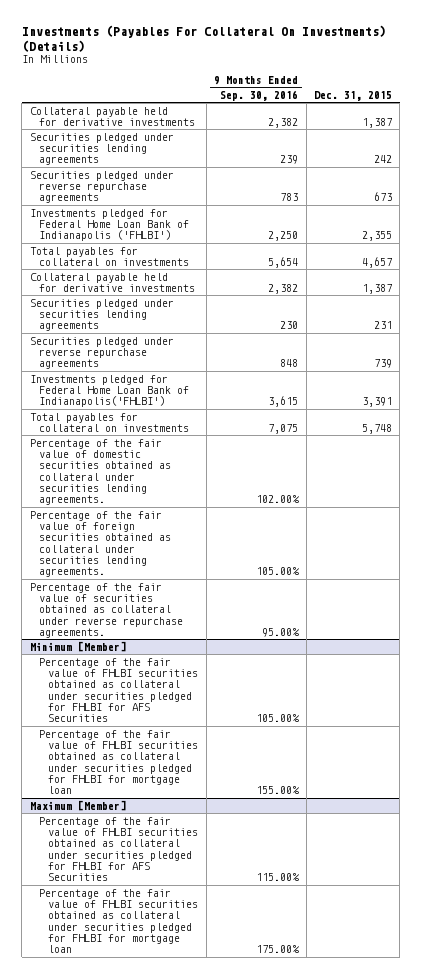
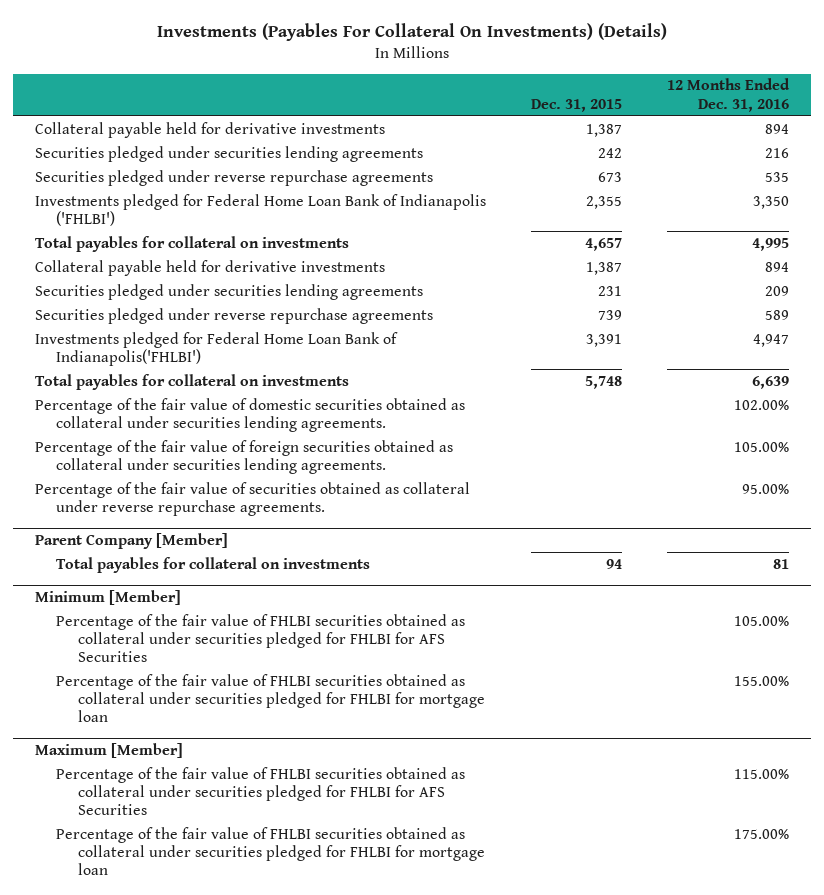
- | 9 Months Ended Sep. 30, 2016 | Dec. 31, 2015
+ | Dec. 31, 2015 | 12 Months Ended Dec. 31, 2016
+ Parent Company [Member]
+ Total payables for collateral on investments | 94 | 81

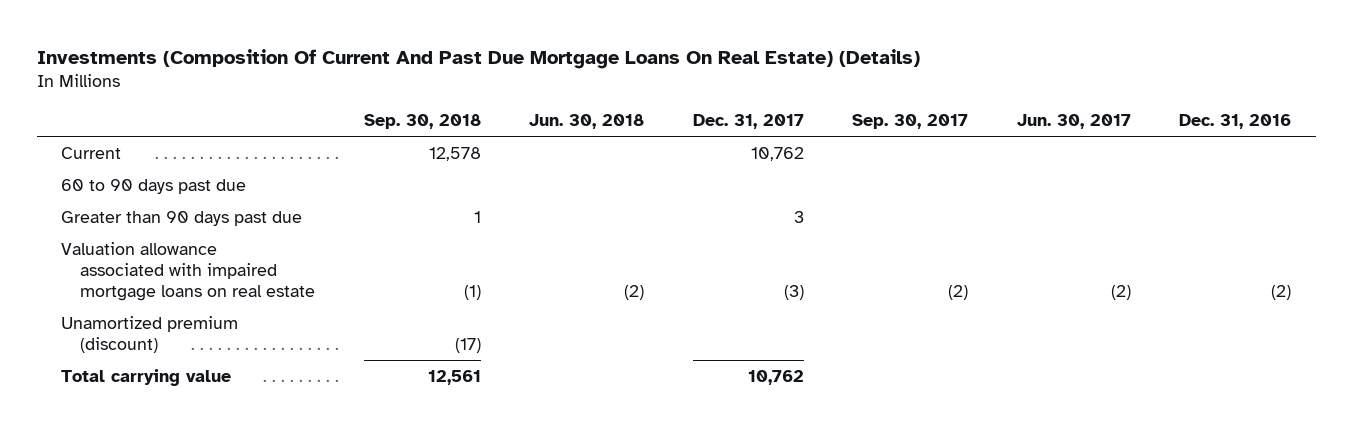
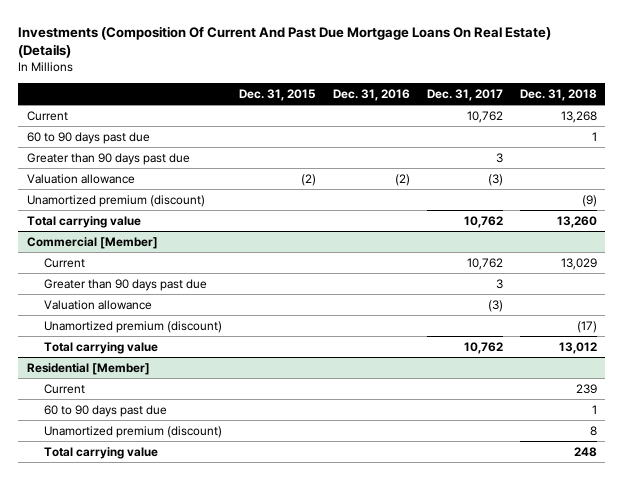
- | Sep. 30, 2018 | Jun. 30, 2018 | Dec. 31, 2017 | Sep. 30, 2017 | Jun. 30, 2017 | Dec. 31, 2016
+ | Dec. 31, 2015 | Dec. 31, 2016 | Dec. 31, 2017 | Dec. 31, 2018
- Valuation allowance associated with impaired mortgage loans on real estate | (1) | (2) | (3) | (2) | (2) | (2)
+ Valuation allowance | (2) | (2) | (3) |
+ Commercial [Member]
+ Current | | | 10,762 | 13,029
+ Greater than 90 days past due | | | 3 |
+ Valuation allowance | | | (3) |
+ Unamortized premium (discount) | | | | (17)
+ Total carrying value | | | 10,762 | 13,012
+ Residential [Member]
+ Current | | | | 239
+ 60 to 90 days past due | | | | 1
+ Unamortized premium (discount) | | | | 8
+ Total carrying value | | | | 248

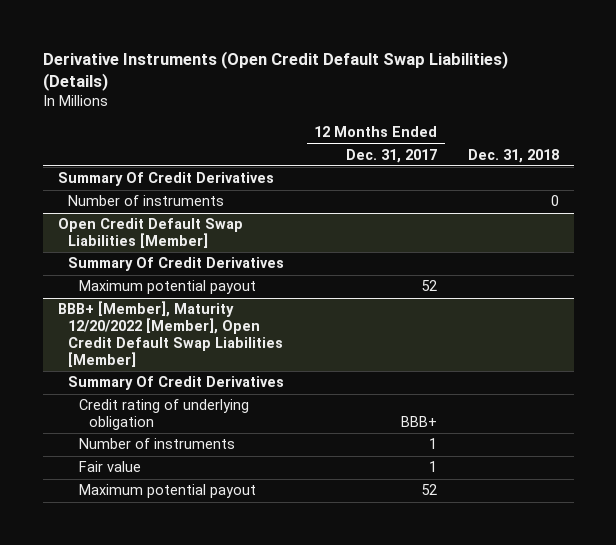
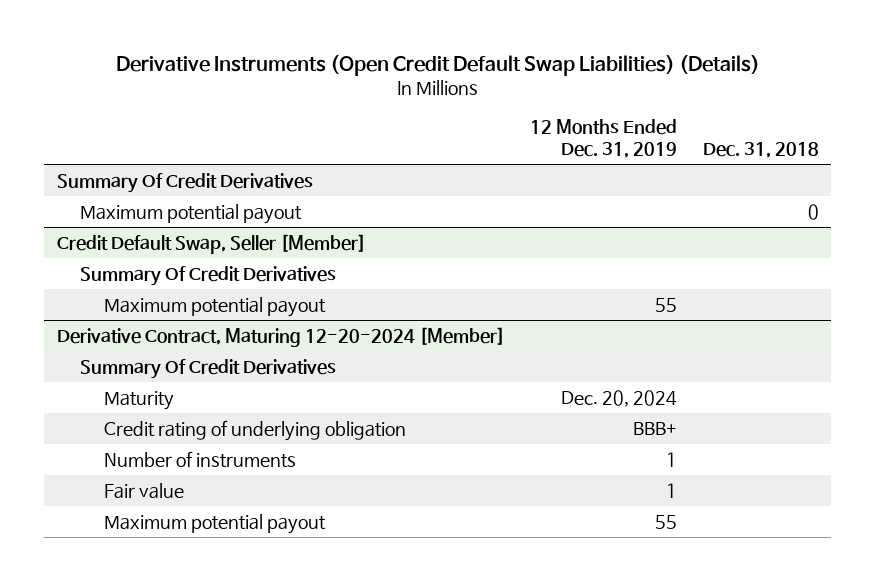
- | 12 Months Ended Dec. 31, 2017 | Dec. 31, 2018
+ | 12 Months Ended Dec. 31, 2019 | Dec. 31, 2018
- Number of instruments | | 0
- Open Credit Default Swap Liabilities [Member]
+ Maximum potential payout | | 0
+ Credit Default Swap, Seller [Member]
- BBB+ [Member], Maturity 12/20/2022 [Member], Open Credit Default Swap Liabilities [Member]
- Summary Of Credit Derivatives
- Credit rating of underlying obligation | BBB+ |
- Number of instruments | 1 |
- Fair value | 1 |
- Maximum potential payout | 52 |
+ Derivative Contract, Maturing 12-20-2024 [Member]
+ Summary Of Credit Derivatives
+ Maturity | Dec. 20, 2024 |
+ Credit rating of underlying obligation | BBB+ |
+ Number of instruments | 1 |
+ Fair value | 1 |
+ Maximum potential payout | 55 |

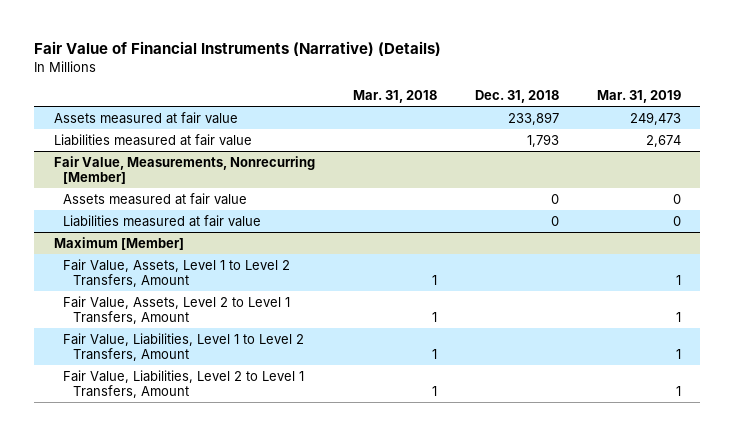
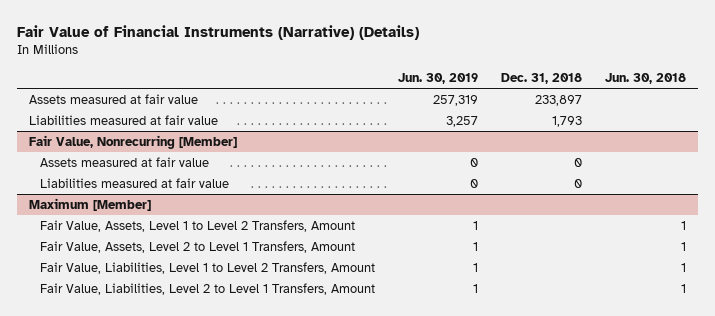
- | Mar. 31, 2018 | Dec. 31, 2018 | Mar. 31, 2019
+ | Jun. 30, 2019 | Dec. 31, 2018 | Jun. 30, 2018
- Fair Value, Measurements, Nonrecurring [Member]
+ Fair Value, Nonrecurring [Member]

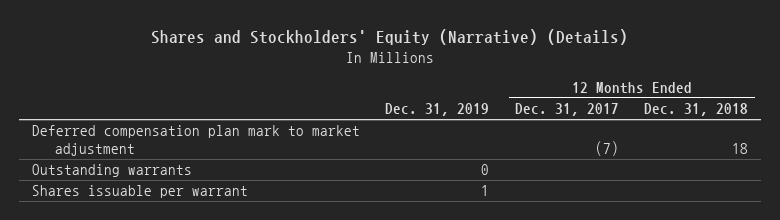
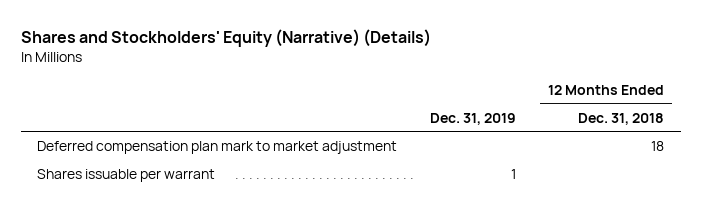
- | Dec. 31, 2019 | 12 Months Ended Dec. 31, 2017 | 12 Months Ended Dec. 31, 2018
+ | Dec. 31, 2019 | 12 Months Ended Dec. 31, 2018
- Outstanding warrants | 0 | |

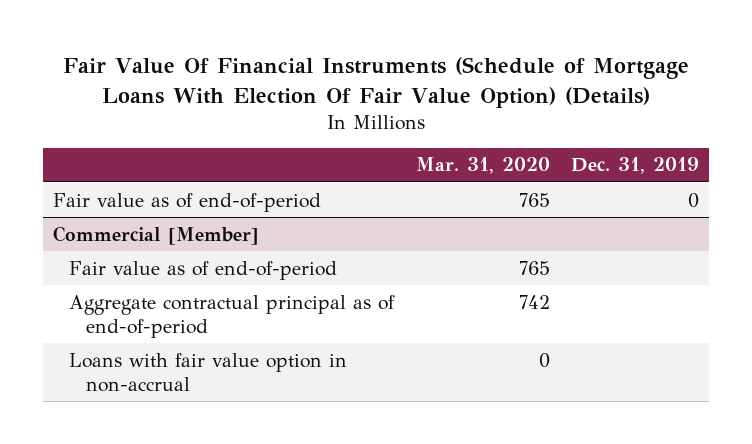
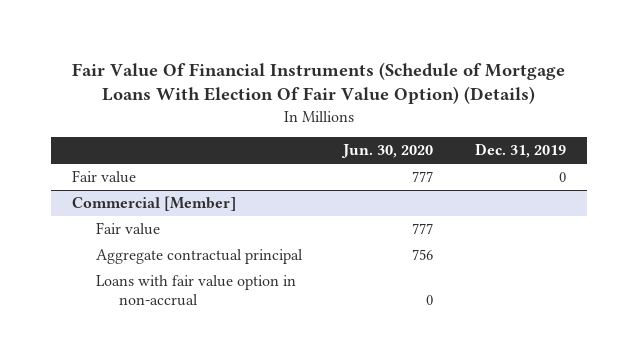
- | Mar. 31, 2020 | Dec. 31, 2019
+ | Jun. 30, 2020 | Dec. 31, 2019
- Fair value as of end-of-period | 765 | 0
+ Fair value | 777 | 0
@ Commercial [Member]
- Fair value as of end-of-period | 765 |
- Aggregate contractual principal as of end-of-period | 742 |
+ Fair value | 777 |
+ Aggregate contractual principal | 756 |

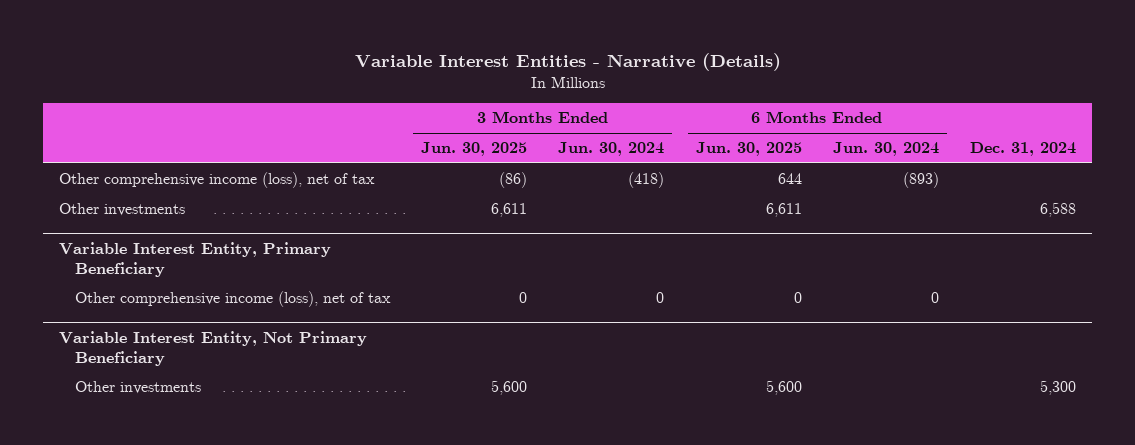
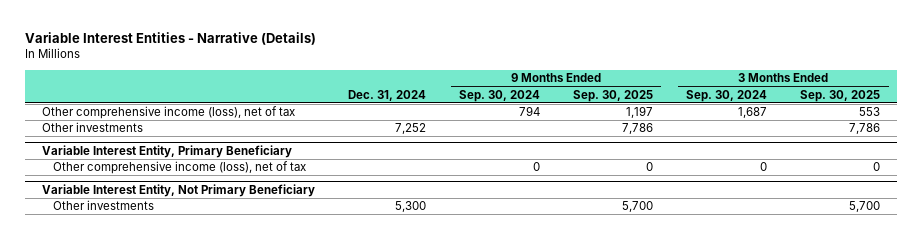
- | 3 Months Ended Jun. 30, 2025 | 3 Months Ended Jun. 30, 2024 | 6 Months Ended Jun. 30, 2025 | 6 Months Ended Jun. 30, 2024 | Dec. 31, 2024
+ | Dec. 31, 2024 | 9 Months Ended Sep. 30, 2024 | 9 Months Ended Sep. 30, 2025 | 3 Months Ended Sep. 30, 2024 | 3 Months Ended Sep. 30, 2025
- Other investments | 6,611 | | 6,611 | | 6,588
+ Other investments | 7,252 | | 7,786 | | 7,786

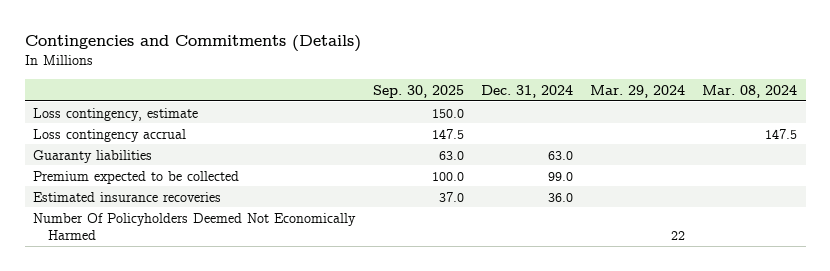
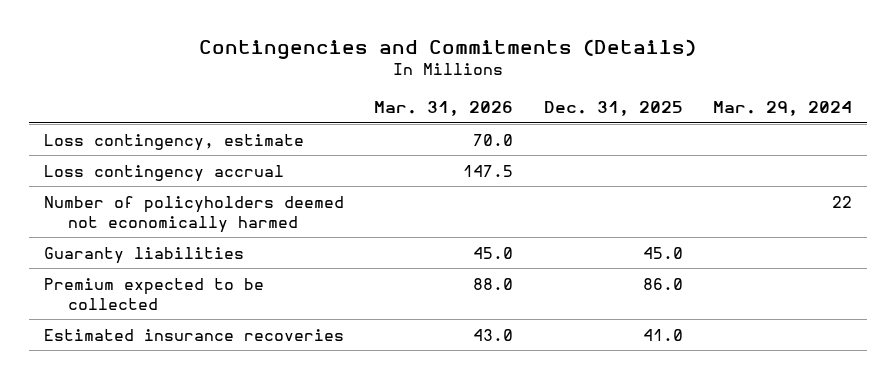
- | Sep. 30, 2025 | Dec. 31, 2024 | Mar. 29, 2024 | Mar. 08, 2024
+ | Mar. 31, 2026 | Dec. 31, 2025 | Mar. 29, 2024
+ Number of policyholders deemed not economically harmed | | | 22
- Number Of Policyholders Deemed Not Economically Harmed | | | 22 |

